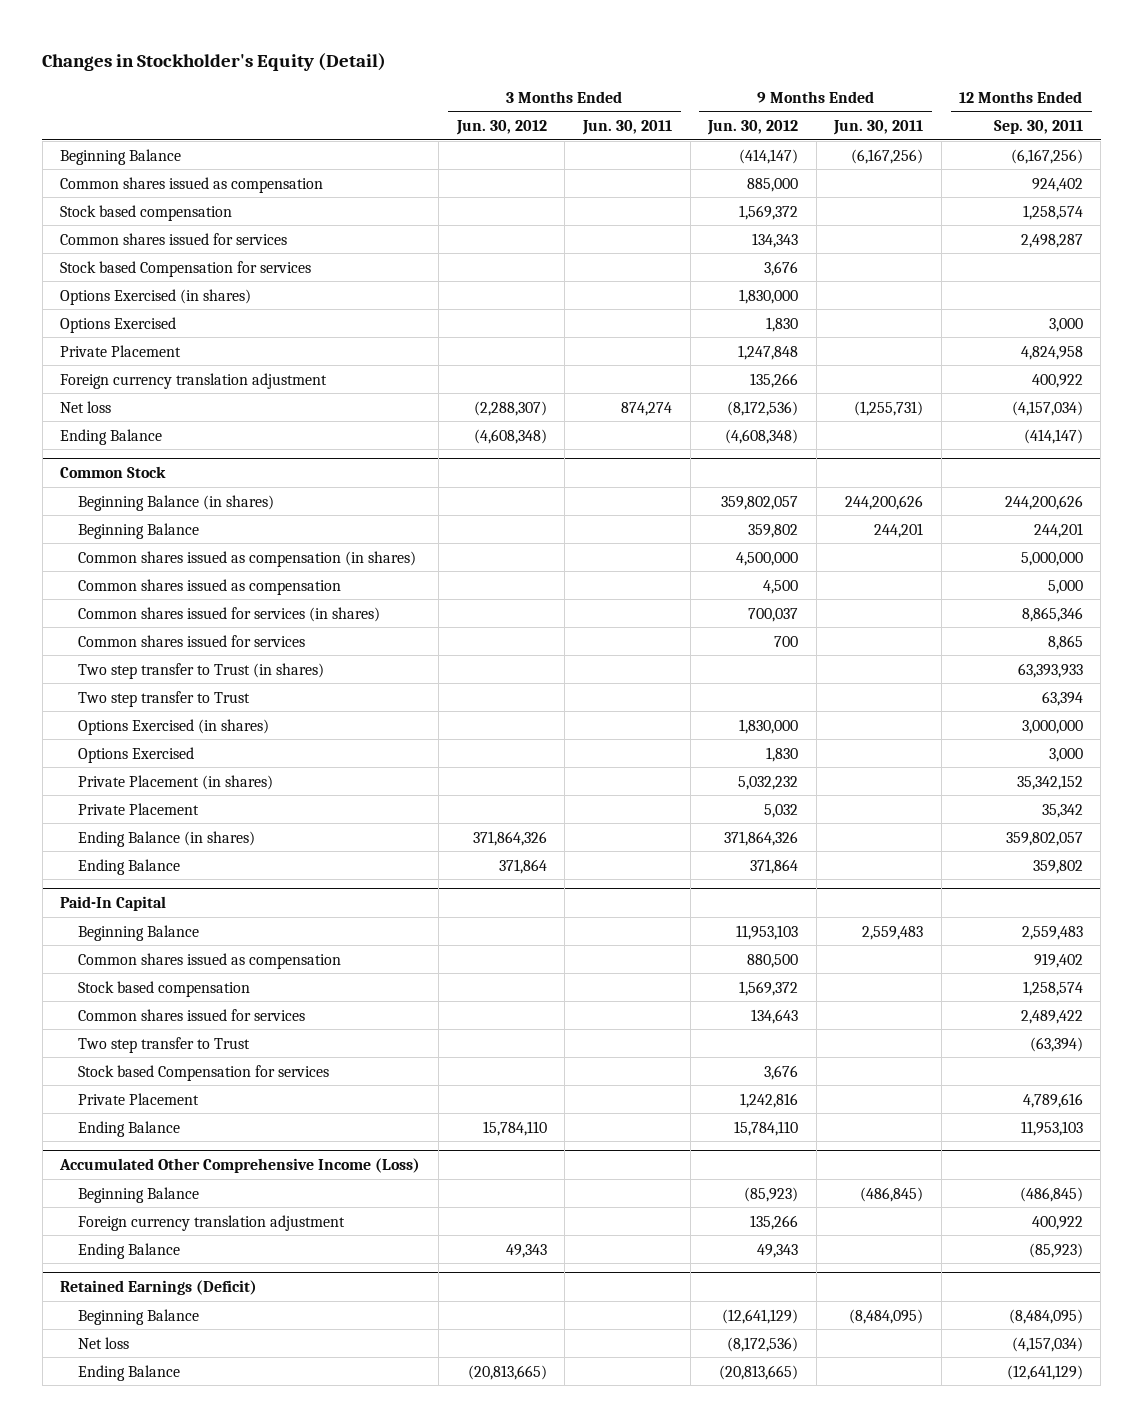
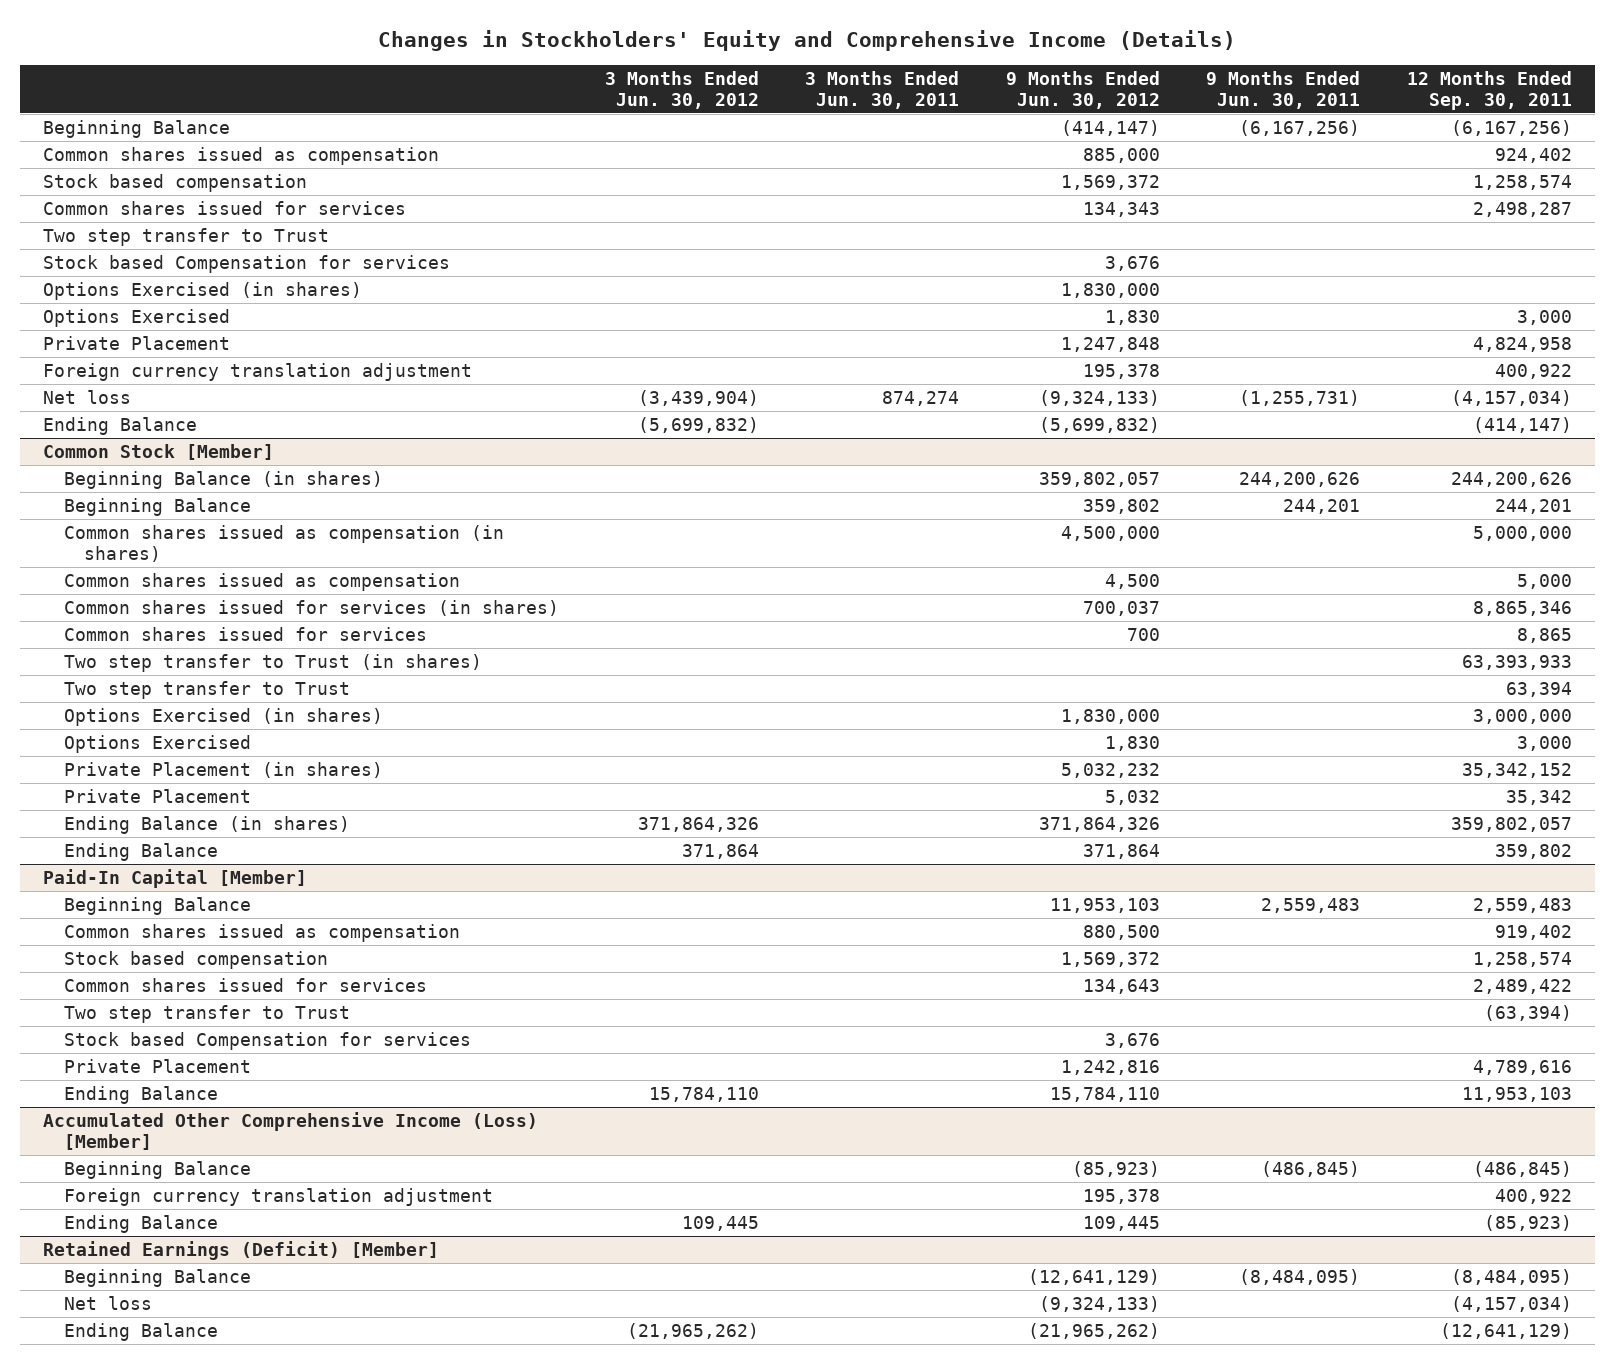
- Changes in Stockholder's Equity (Detail)
+ Changes in Stockholders' Equity and Comprehensive Income (Details)
+ Two step transfer to Trust
- Foreign currency translation adjustment | | | 135,266 | | 400,922
- Net loss | (2,288,307) | 874,274 | (8,172,536) | (1,255,731) | (4,157,034)
- Ending Balance | (4,608,348) | | (4,608,348) | | (414,147)
- Common Stock
+ Foreign currency translation adjustment | | | 195,378 | | 400,922
+ Net loss | (3,439,904) | 874,274 | (9,324,133) | (1,255,731) | (4,157,034)
+ Ending Balance | (5,699,832) | | (5,699,832) | | (414,147)
+ Common Stock [Member]
- Paid-In Capital
+ Paid-In Capital [Member]
- Accumulated Other Comprehensive Income (Loss)
+ Accumulated Other Comprehensive Income (Loss) [Member]
- Foreign currency translation adjustment | | | 135,266 | | 400,922
- Ending Balance | 49,343 | | 49,343 | | (85,923)
- Retained Earnings (Deficit)
+ Foreign currency translation adjustment | | | 195,378 | | 400,922
+ Ending Balance | 109,445 | | 109,445 | | (85,923)
+ Retained Earnings (Deficit) [Member]
- Net loss | | | (8,172,536) | | (4,157,034)
- Ending Balance | (20,813,665) | | (20,813,665) | | (12,641,129)
+ Net loss | | | (9,324,133) | | (4,157,034)
+ Ending Balance | (21,965,262) | | (21,965,262) | | (12,641,129)

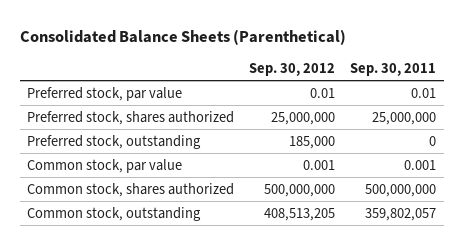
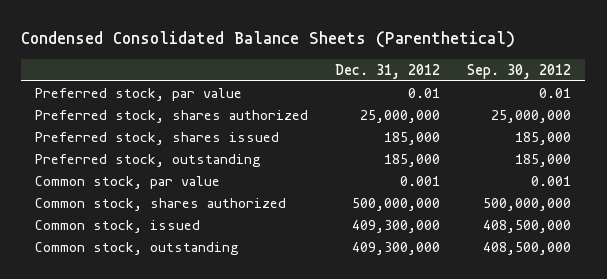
- Consolidated Balance Sheets (Parenthetical)
+ Condensed Consolidated Balance Sheets (Parenthetical)
- | Sep. 30, 2012 | Sep. 30, 2011
+ | Dec. 31, 2012 | Sep. 30, 2012
+ Preferred stock, shares issued | 185,000 | 185,000
- Common stock, outstanding | 408,513,205 | 359,802,057
+ Common stock, issued | 409,300,000 | 408,500,000
+ Common stock, outstanding | 409,300,000 | 408,500,000

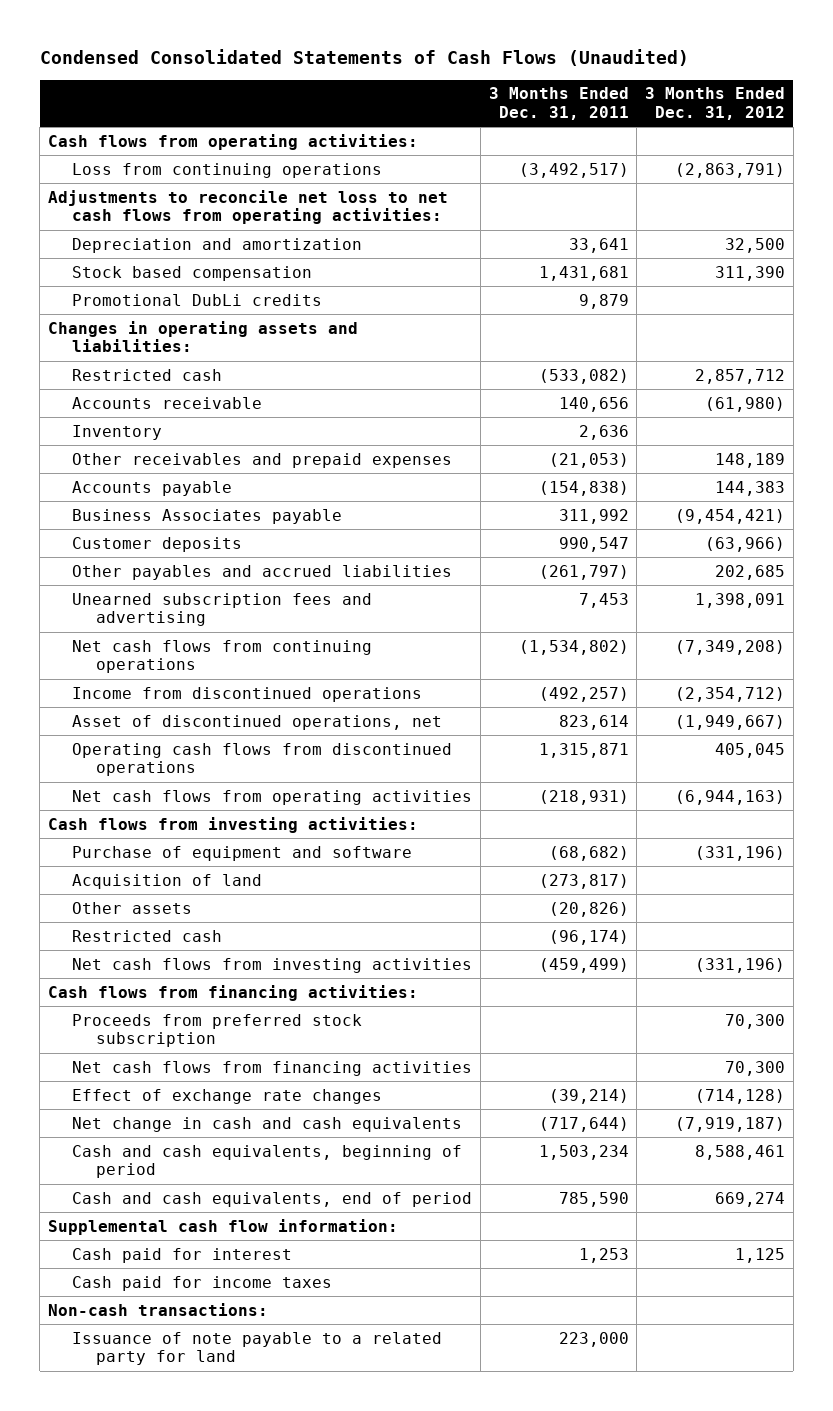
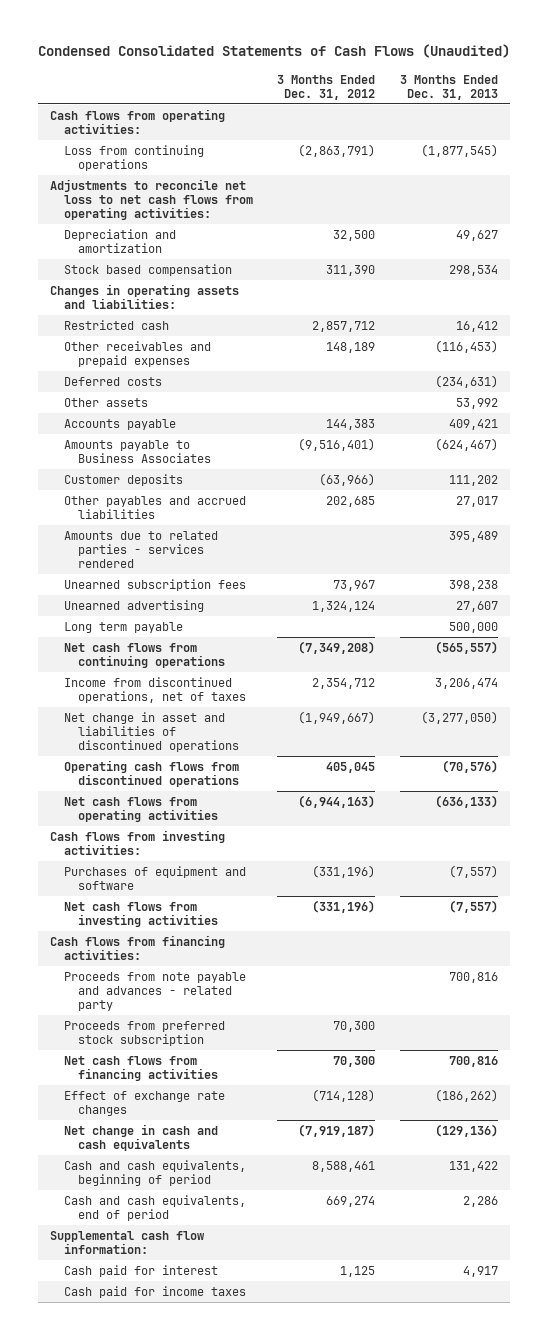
- | 3 Months Ended Dec. 31, 2011 | 3 Months Ended Dec. 31, 2012
+ | 3 Months Ended Dec. 31, 2012 | 3 Months Ended Dec. 31, 2013
- Promotional DubLi credits | 9,879 |
- Accounts receivable | 140,656 | (61,980)
- Inventory | 2,636 |
+ Deferred costs | | (234,631)
moved up: Other assets | | 53,992
- Business Associates payable | 311,992 | (9,454,421)
+ Amounts payable to Business Associates | (9,516,401) | (624,467)
- Unearned subscription fees and advertising | 7,453 | 1,398,091
+ Amounts due to related parties - services rendered | | 395,489
+ Unearned subscription fees | 73,967 | 398,238
+ Unearned advertising | 1,324,124 | 27,607
+ Long term payable | | 500,000
- Income from discontinued operations | (492,257) | (2,354,712)
- Asset of discontinued operations, net | 823,614 | (1,949,667)
+ Income from discontinued operations, net of taxes | 2,354,712 | 3,206,474
+ Net change in asset and liabilities of discontinued operations | (1,949,667) | (3,277,050)
- Purchase of equipment and software | (68,682) | (331,196)
- Acquisition of land | (273,817) |
- Restricted cash | (96,174) |
+ Purchases of equipment and software | (331,196) | (7,557)
+ Proceeds from note payable and advances - related party | | 700,816
- Non-cash transactions:
- Issuance of note payable to a related party for land | 223,000 |

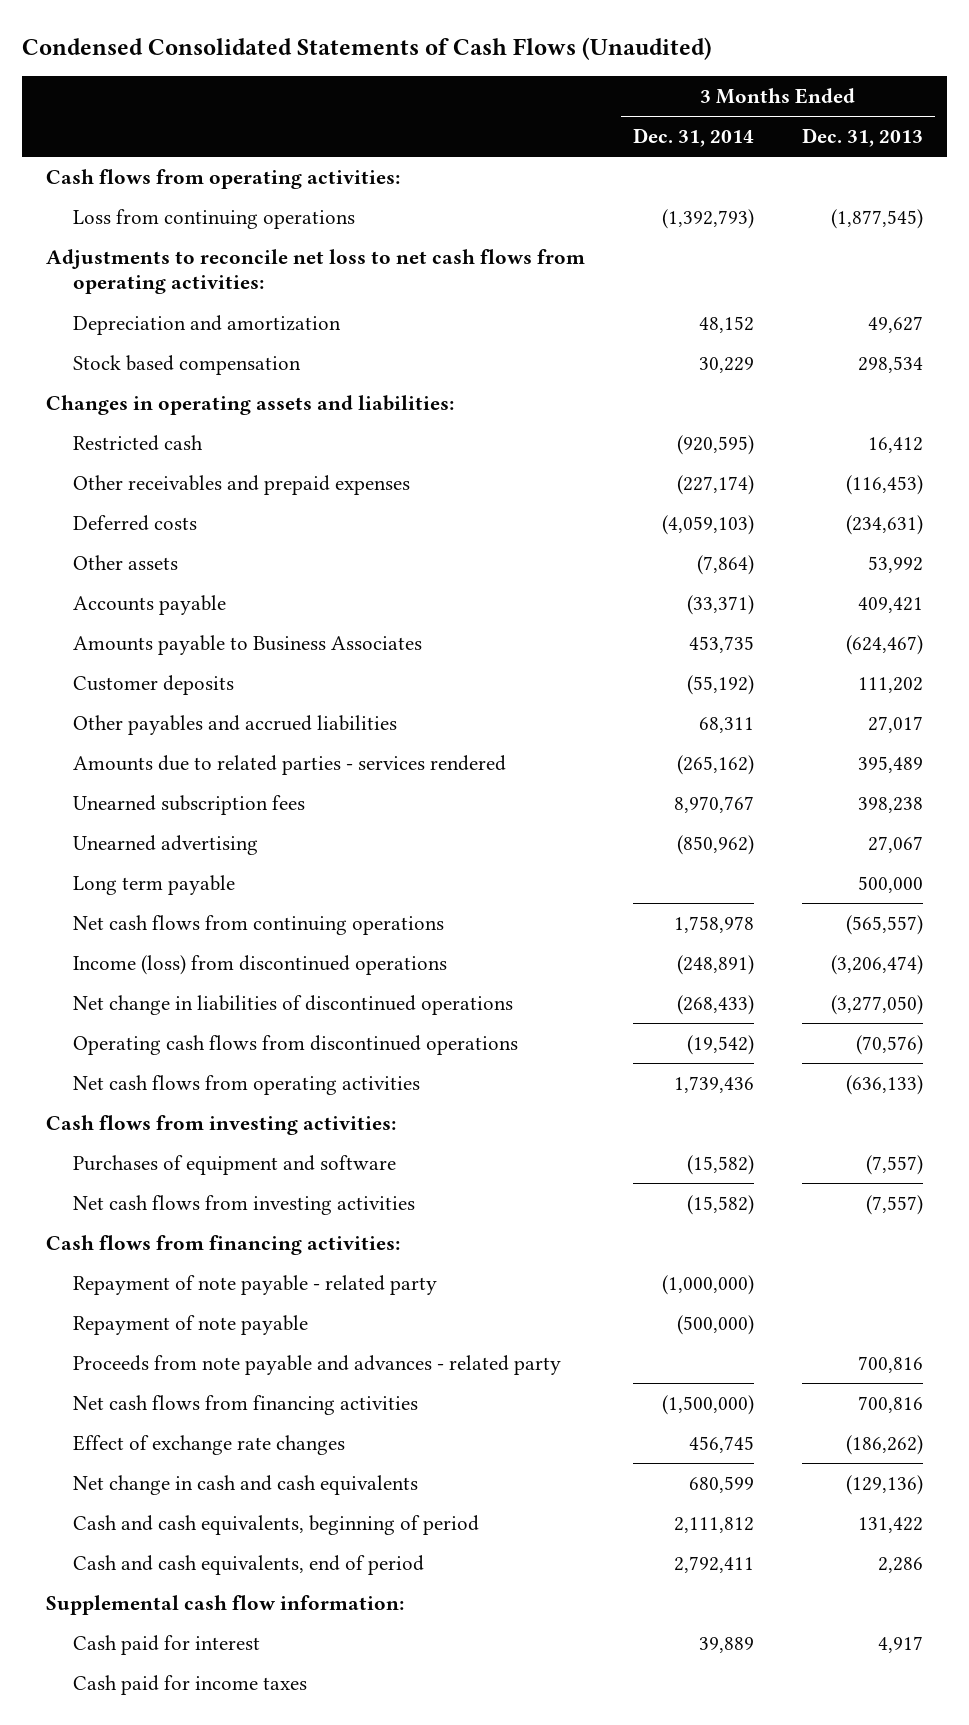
- | 3 Months Ended Dec. 31, 2012 | 3 Months Ended Dec. 31, 2013
+ | 3 Months Ended Dec. 31, 2014 | 3 Months Ended Dec. 31, 2013
- Unearned advertising | 1,324,124 | 27,607
+ Unearned advertising | (850,962) | 27,067
- Income from discontinued operations, net of taxes | 2,354,712 | 3,206,474
- Net change in asset and liabilities of discontinued operations | (1,949,667) | (3,277,050)
+ Income (loss) from discontinued operations | (248,891) | (3,206,474)
+ Net change in liabilities of discontinued operations | (268,433) | (3,277,050)
+ Repayment of note payable - related party | (1,000,000) |
+ Repayment of note payable | (500,000) |
- Proceeds from preferred stock subscription | 70,300 |

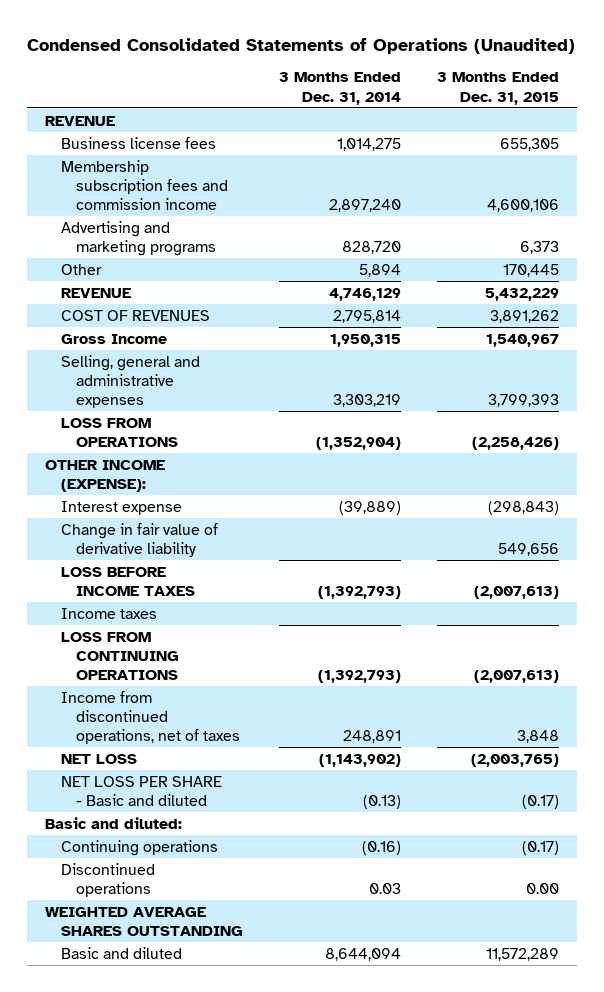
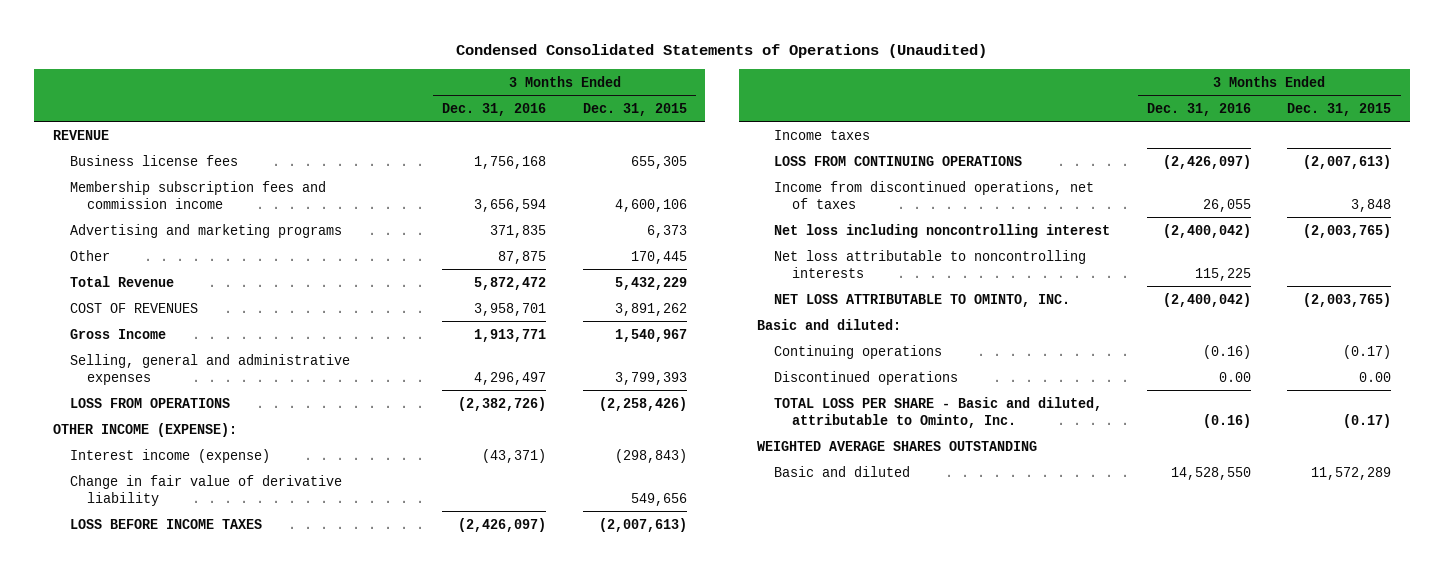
- | 3 Months Ended Dec. 31, 2014 | 3 Months Ended Dec. 31, 2015
+ | 3 Months Ended Dec. 31, 2016 | 3 Months Ended Dec. 31, 2015
- REVENUE | 4,746,129 | 5,432,229
+ Total Revenue | 5,872,472 | 5,432,229
- Interest expense | (39,889) | (298,843)
+ Interest income (expense) | (43,371) | (298,843)
- NET LOSS | (1,143,902) | (2,003,765)
- NET LOSS PER SHARE - Basic and diluted | (0.13) | (0.17)
+ Net loss including noncontrolling interest | (2,400,042) | (2,003,765)
+ Net loss attributable to noncontrolling interests | 115,225 |
+ NET LOSS ATTRIBUTABLE TO OMINTO, INC. | (2,400,042) | (2,003,765)
+ TOTAL LOSS PER SHARE - Basic and diluted, attributable to Ominto, Inc. | (0.16) | (0.17)

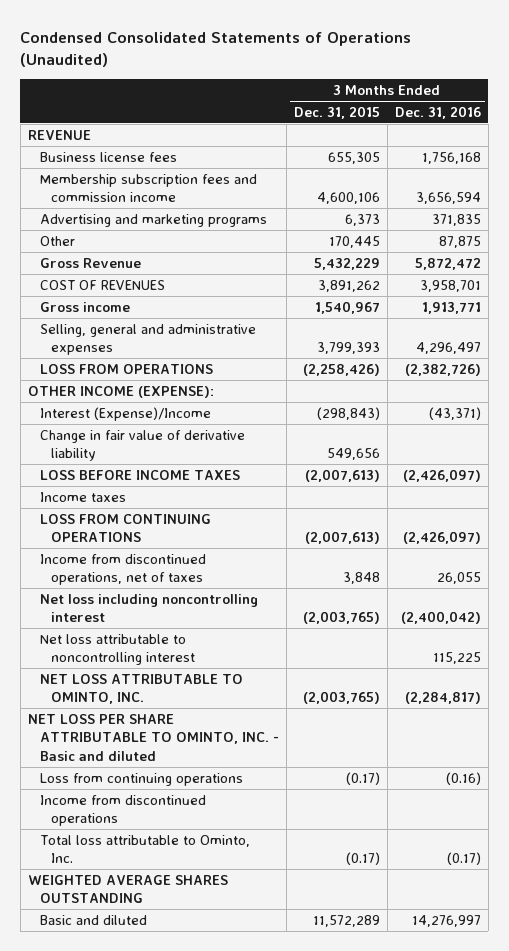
- | 3 Months Ended Dec. 31, 2016 | 3 Months Ended Dec. 31, 2015
+ | 3 Months Ended Dec. 31, 2015 | 3 Months Ended Dec. 31, 2016
- Total Revenue | 5,872,472 | 5,432,229
+ Gross Revenue | 5,432,229 | 5,872,472
- Gross Income | 1,913,771 | 1,540,967
+ Gross income | 1,540,967 | 1,913,771
- Interest income (expense) | (43,371) | (298,843)
+ Interest (Expense)/Income | (298,843) | (43,371)
- Net loss attributable to noncontrolling interests | 115,225 |
- NET LOSS ATTRIBUTABLE TO OMINTO, INC. | (2,400,042) | (2,003,765)
- Basic and diluted:
- Continuing operations | (0.16) | (0.17)
- Discontinued operations | 0.00 | 0.00
- TOTAL LOSS PER SHARE - Basic and diluted, attributable to Ominto, Inc. | (0.16) | (0.17)
+ Net loss attributable to noncontrolling interest | | 115,225
+ NET LOSS ATTRIBUTABLE TO OMINTO, INC. | (2,003,765) | (2,284,817)
+ NET LOSS PER SHARE ATTRIBUTABLE TO OMINTO, INC. - Basic and diluted
+ Loss from continuing operations | (0.17) | (0.16)
+ Income from discontinued operations
+ Total loss attributable to Ominto, Inc. | (0.17) | (0.17)
- Basic and diluted | 14,528,550 | 11,572,289
+ Basic and diluted | 11,572,289 | 14,276,997

